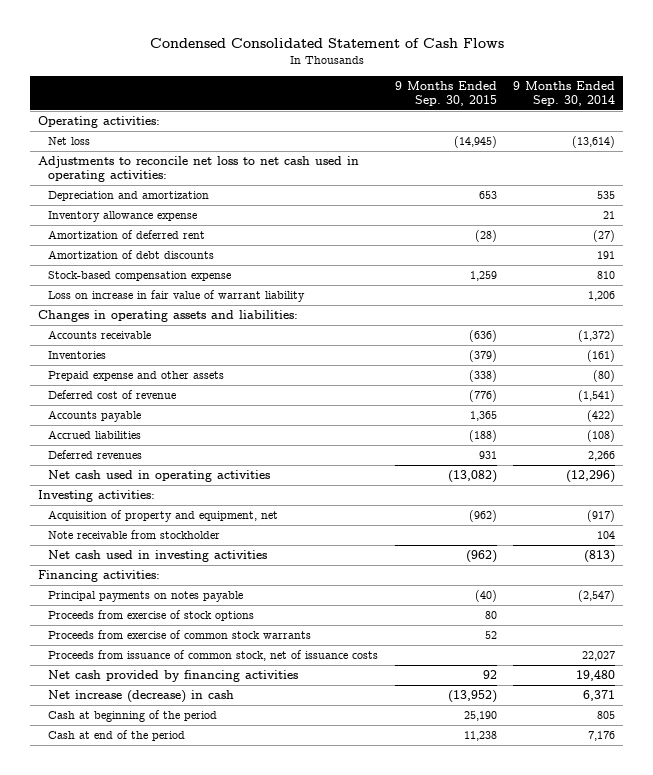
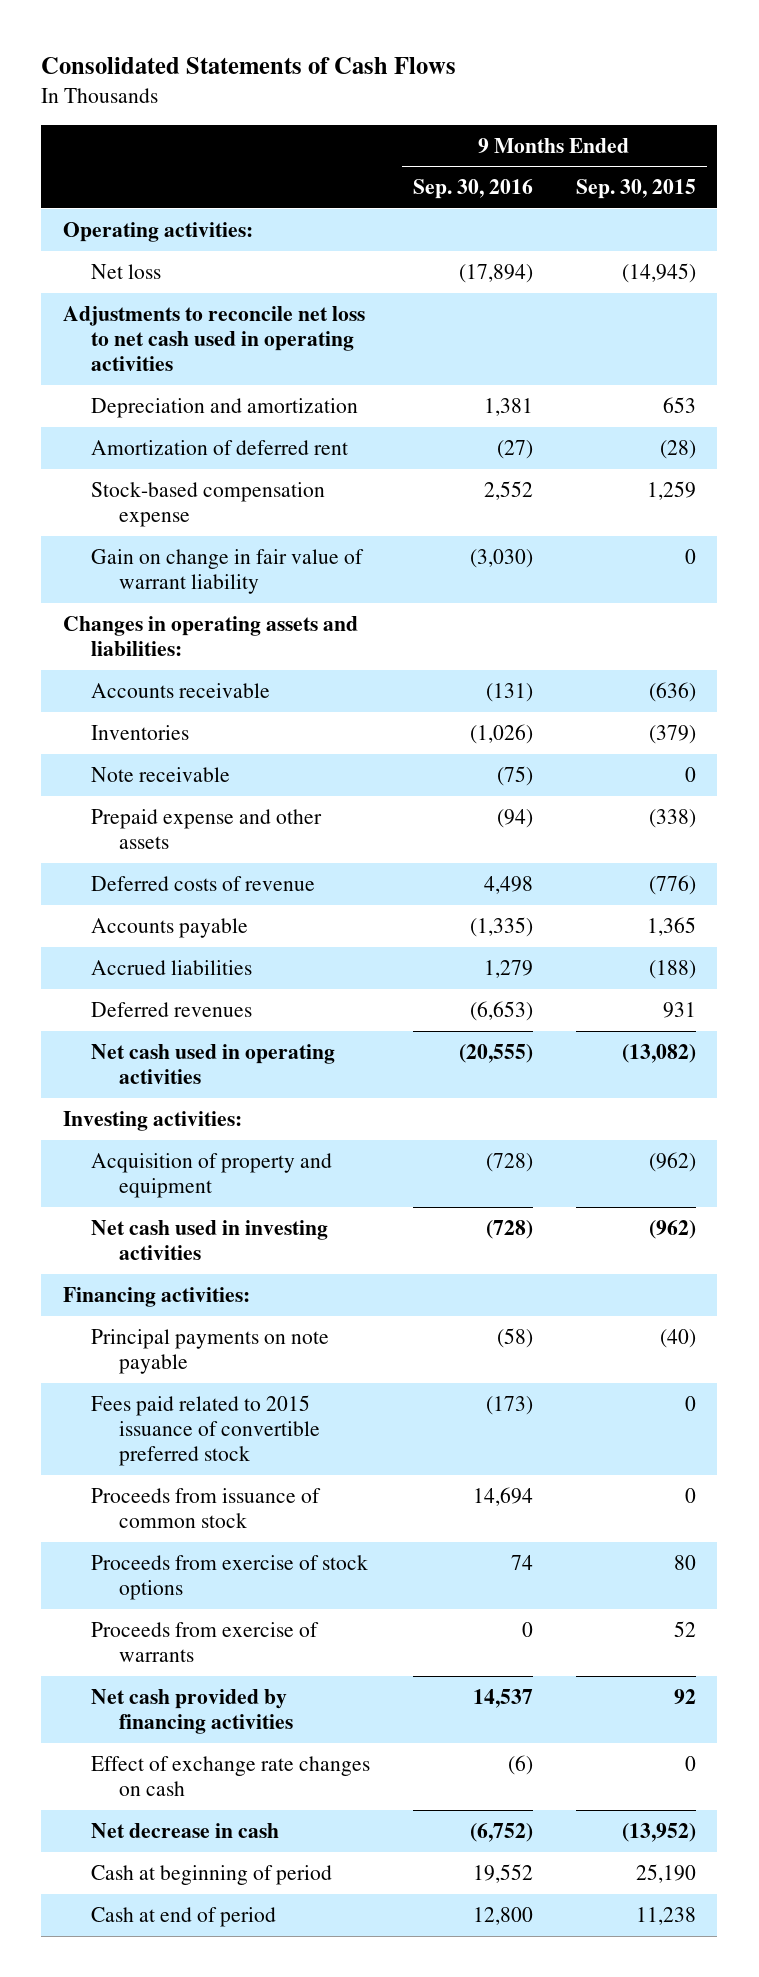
- Condensed Consolidated Statement of Cash Flows
+ Consolidated Statements of Cash Flows
- | 9 Months Ended Sep. 30, 2015 | 9 Months Ended Sep. 30, 2014
+ | 9 Months Ended Sep. 30, 2016 | 9 Months Ended Sep. 30, 2015
- Adjustments to reconcile net loss to net cash used in operating activities:
+ Adjustments to reconcile net loss to net cash used in operating activities
- Inventory allowance expense | | 21
- Amortization of debt discounts | | 191
- Loss on increase in fair value of warrant liability | | 1,206
+ Gain on change in fair value of warrant liability | (3,030) | 0
+ Note receivable | (75) | 0
- Deferred cost of revenue | (776) | (1,541)
+ Deferred costs of revenue | 4,498 | (776)
- Acquisition of property and equipment, net | (962) | (917)
- Note receivable from stockholder | | 104
+ Acquisition of property and equipment | (728) | (962)
- Principal payments on notes payable | (40) | (2,547)
+ Principal payments on note payable | (58) | (40)
+ Fees paid related to 2015 issuance of convertible preferred stock | (173) | 0
+ Proceeds from issuance of common stock | 14,694 | 0
- Proceeds from exercise of common stock warrants | 52 |
- Proceeds from issuance of common stock, net of issuance costs | | 22,027
+ Proceeds from exercise of warrants | 0 | 52
- Net increase (decrease) in cash | (13,952) | 6,371
- Cash at beginning of the period | 25,190 | 805
- Cash at end of the period | 11,238 | 7,176
+ Effect of exchange rate changes on cash | (6) | 0
+ Net decrease in cash | (6,752) | (13,952)
+ Cash at beginning of period | 19,552 | 25,190
+ Cash at end of period | 12,800 | 11,238

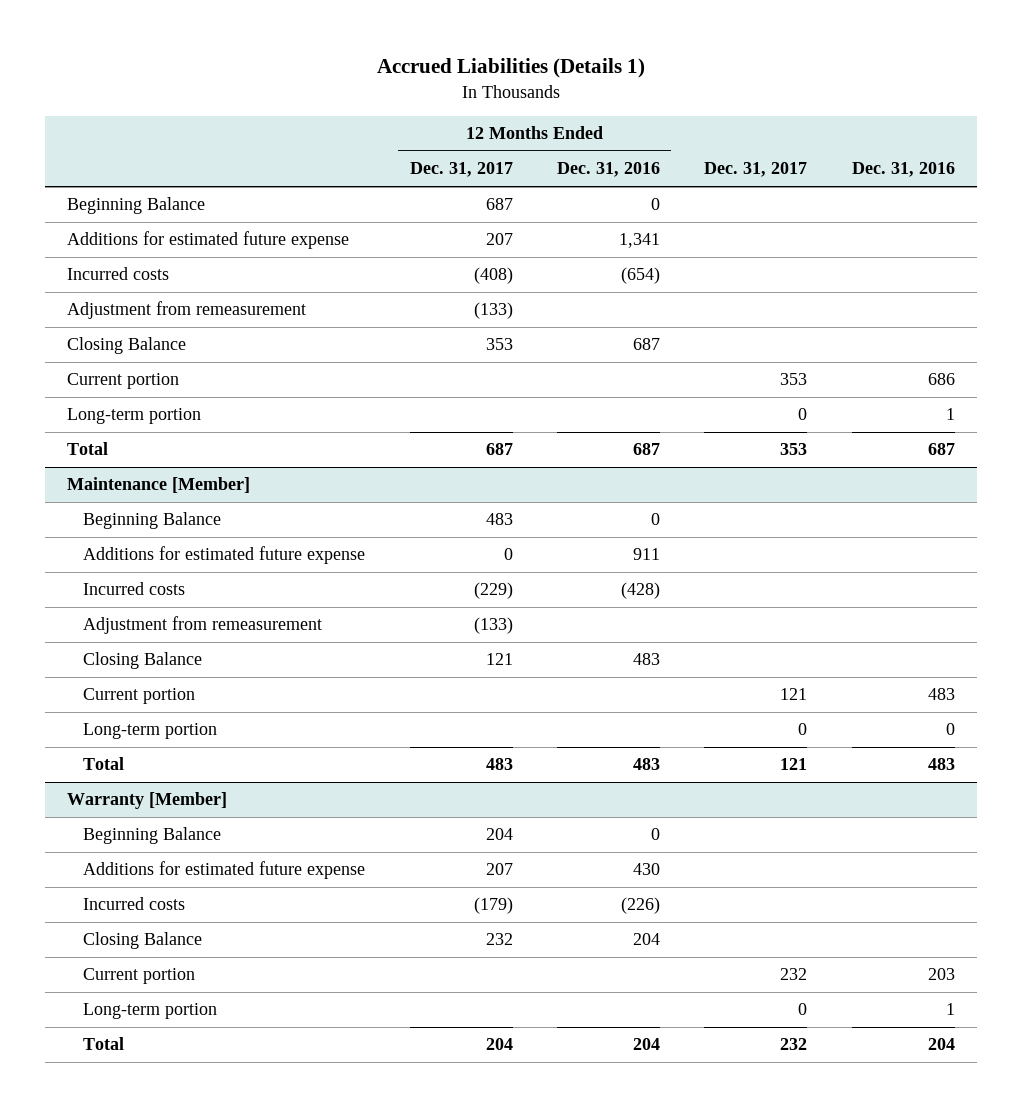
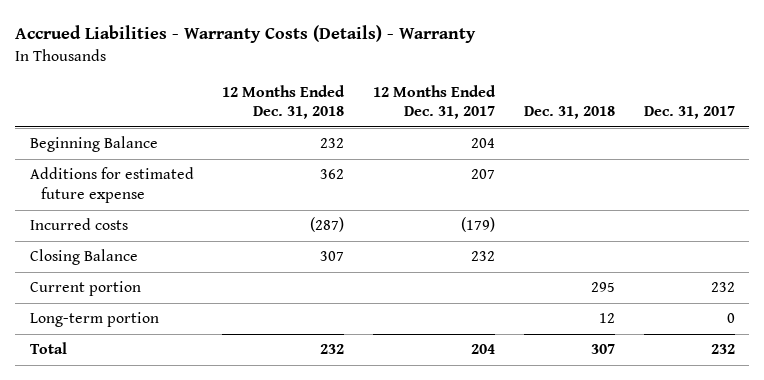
- Accrued Liabilities (Details 1)
+ Accrued Liabilities - Warranty Costs (Details) - Warranty
- | 12 Months Ended Dec. 31, 2017 | 12 Months Ended Dec. 31, 2016 | Dec. 31, 2017 | Dec. 31, 2016
+ | 12 Months Ended Dec. 31, 2018 | 12 Months Ended Dec. 31, 2017 | Dec. 31, 2018 | Dec. 31, 2017
- Beginning Balance | 687 | 0 | |
- Additions for estimated future expense | 207 | 1,341 | |
- Incurred costs | (408) | (654) | |
- Adjustment from remeasurement | (133) | | |
- Closing Balance | 353 | 687 | |
- Current portion | | | 353 | 686
- Long-term portion | | | 0 | 1
- Total | 687 | 687 | 353 | 687
- Maintenance [Member]
- Beginning Balance | 483 | 0 | |
- Additions for estimated future expense | 0 | 911 | |
- Incurred costs | (229) | (428) | |
- Adjustment from remeasurement | (133) | | |
- Closing Balance | 121 | 483 | |
- Current portion | | | 121 | 483
- Long-term portion | | | 0 | 0
- Total | 483 | 483 | 121 | 483
- Warranty [Member]

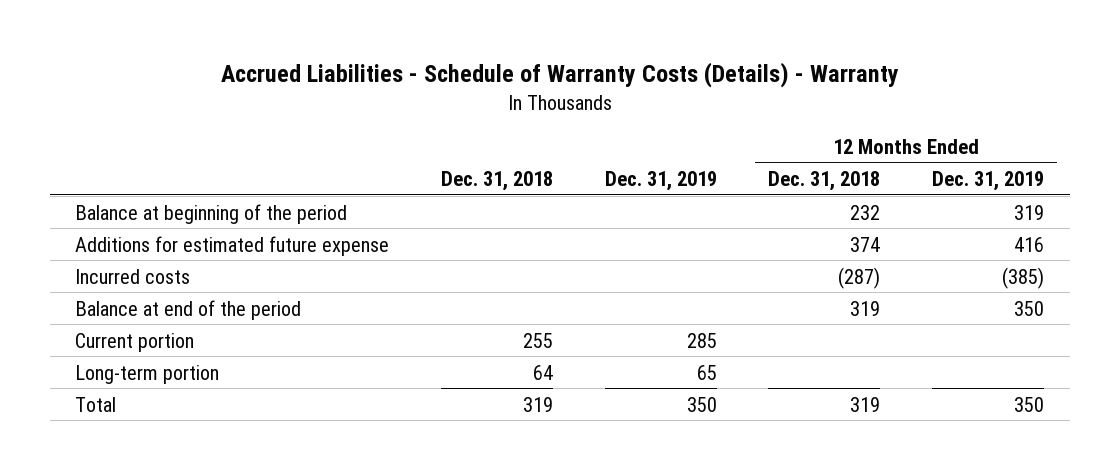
- Accrued Liabilities - Warranty Costs (Details) - Warranty
+ Accrued Liabilities - Schedule of Warranty Costs (Details) - Warranty
- | 12 Months Ended Dec. 31, 2018 | 12 Months Ended Dec. 31, 2017 | Dec. 31, 2018 | Dec. 31, 2017
+ | Dec. 31, 2018 | Dec. 31, 2019 | 12 Months Ended Dec. 31, 2018 | 12 Months Ended Dec. 31, 2019
- Beginning Balance | 232 | 204 | |
- Additions for estimated future expense | 362 | 207 | |
+ Balance at beginning of the period | | | 232 | 319
+ Additions for estimated future expense | | | 374 | 416
- Closing Balance | 307 | 232 | |
- Current portion | | | 295 | 232
- Long-term portion | | | 12 | 0
- Total | 232 | 204 | 307 | 232
+ Balance at end of the period | | | 319 | 350
+ Current portion | 255 | 285 | |
+ Long-term portion | 64 | 65 | |
+ Total | 319 | 350 | 319 | 350

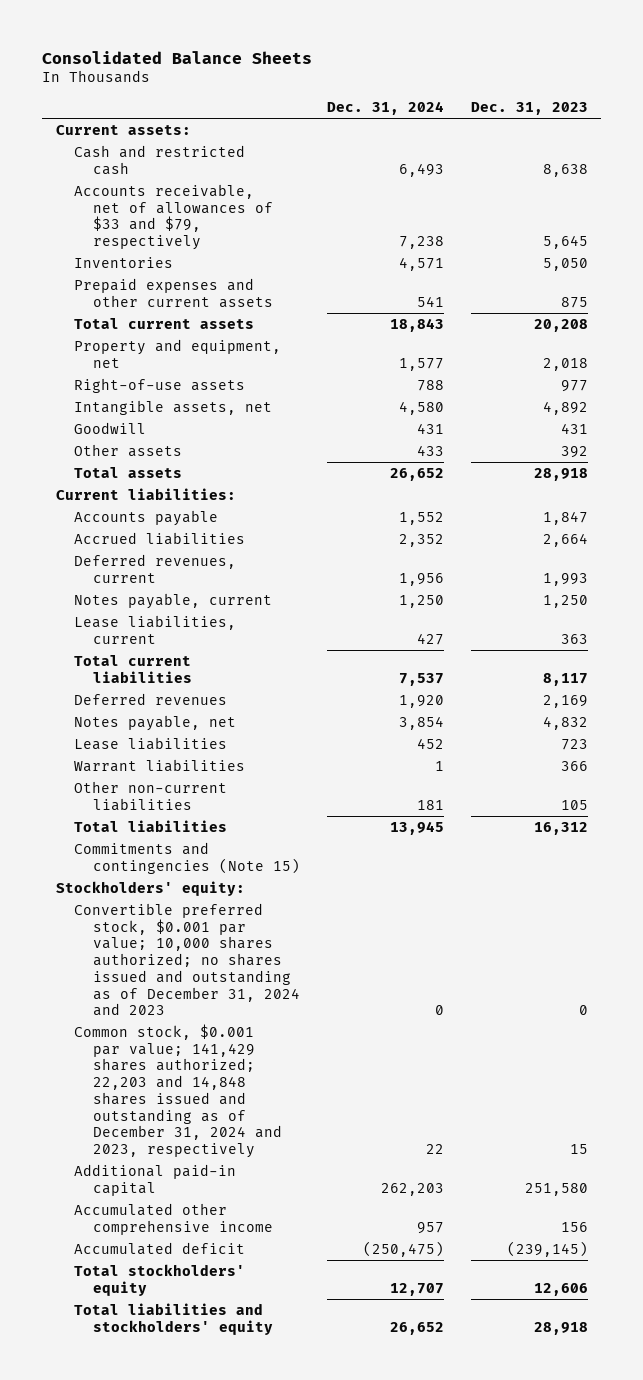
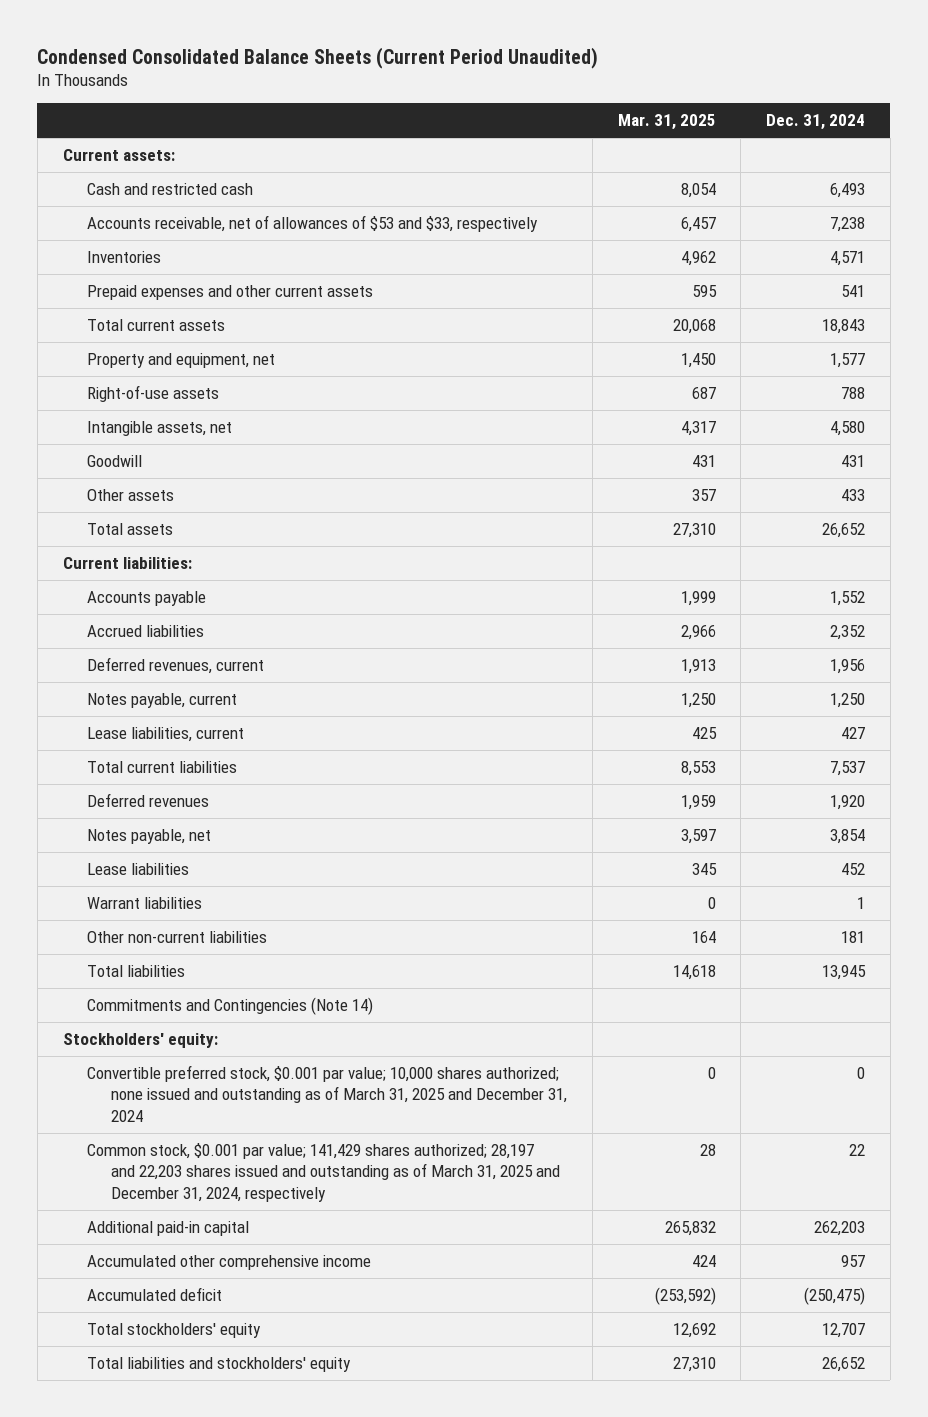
- Consolidated Balance Sheets
+ Condensed Consolidated Balance Sheets (Current Period Unaudited)
- | Dec. 31, 2024 | Dec. 31, 2023
+ | Mar. 31, 2025 | Dec. 31, 2024
- Accounts receivable, net of allowances of $33 and $79, respectively | 7,238 | 5,645
+ Accounts receivable, net of allowances of $53 and $33, respectively | 6,457 | 7,238
- Commitments and contingencies (Note 15)
+ Commitments and Contingencies (Note 14)
- Convertible preferred stock, $0.001 par value; 10,000 shares authorized; no shares issued and outstanding as of December 31, 2024 and 2023 | 0 | 0
- Common stock, $0.001 par value; 141,429 shares authorized; 22,203 and 14,848 shares issued and outstanding as of December 31, 2024 and 2023, respectively | 22 | 15
+ Convertible preferred stock, $0.001 par value; 10,000 shares authorized; none issued and outstanding as of March 31, 2025 and December 31, 2024 | 0 | 0
+ Common stock, $0.001 par value; 141,429 shares authorized; 28,197 and 22,203 shares issued and outstanding as of March 31, 2025 and December 31, 2024, respectively | 28 | 22

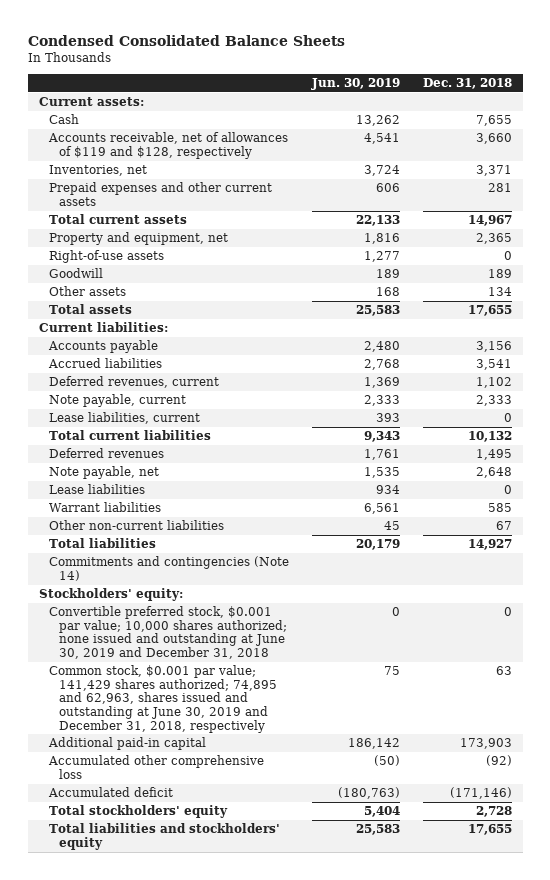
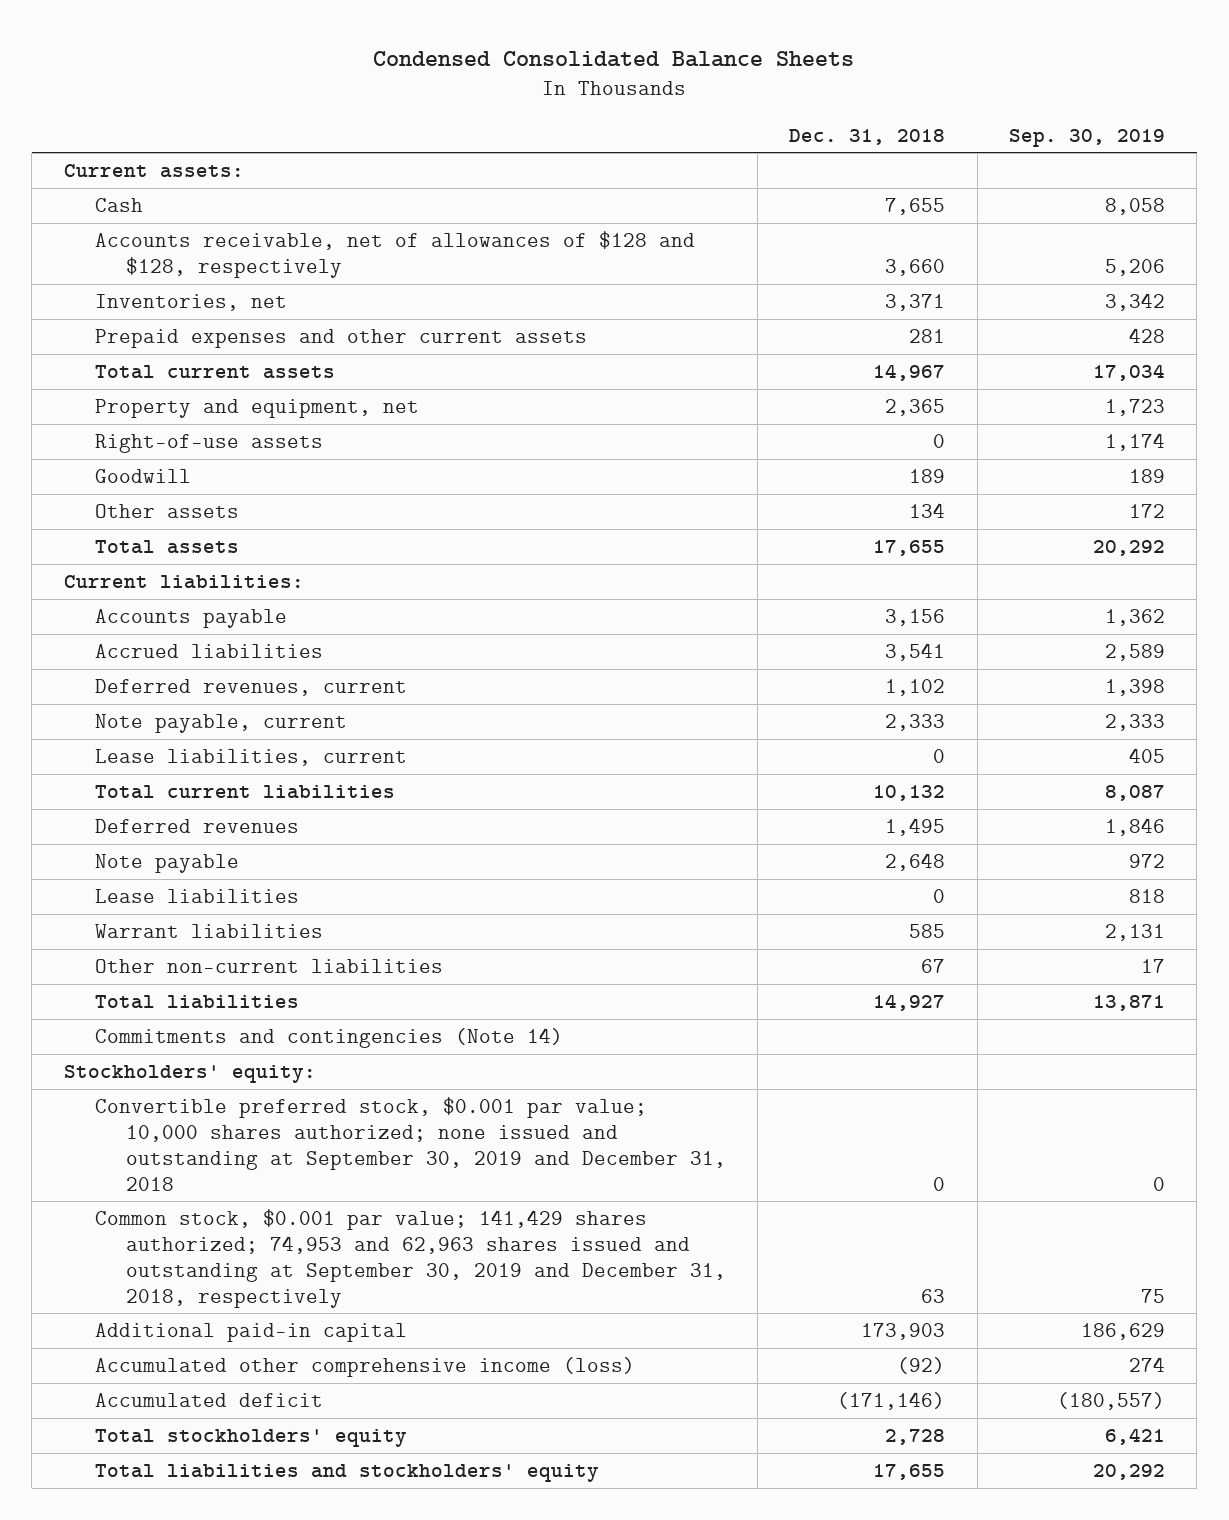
- | Jun. 30, 2019 | Dec. 31, 2018
+ | Dec. 31, 2018 | Sep. 30, 2019
- Accounts receivable, net of allowances of $119 and $128, respectively | 4,541 | 3,660
+ Accounts receivable, net of allowances of $128 and $128, respectively | 3,660 | 5,206
- Note payable, net | 1,535 | 2,648
+ Note payable | 2,648 | 972
- Convertible preferred stock, $0.001 par value; 10,000 shares authorized; none issued and outstanding at June 30, 2019 and December 31, 2018 | 0 | 0
- Common stock, $0.001 par value; 141,429 shares authorized; 74,895 and 62,963, shares issued and outstanding at June 30, 2019 and December 31, 2018, respectively | 75 | 63
+ Convertible preferred stock, $0.001 par value; 10,000 shares authorized; none issued and outstanding at September 30, 2019 and December 31, 2018 | 0 | 0
+ Common stock, $0.001 par value; 141,429 shares authorized; 74,953 and 62,963 shares issued and outstanding at September 30, 2019 and December 31, 2018, respectively | 63 | 75
- Accumulated other comprehensive loss | (50) | (92)
+ Accumulated other comprehensive income (loss) | (92) | 274

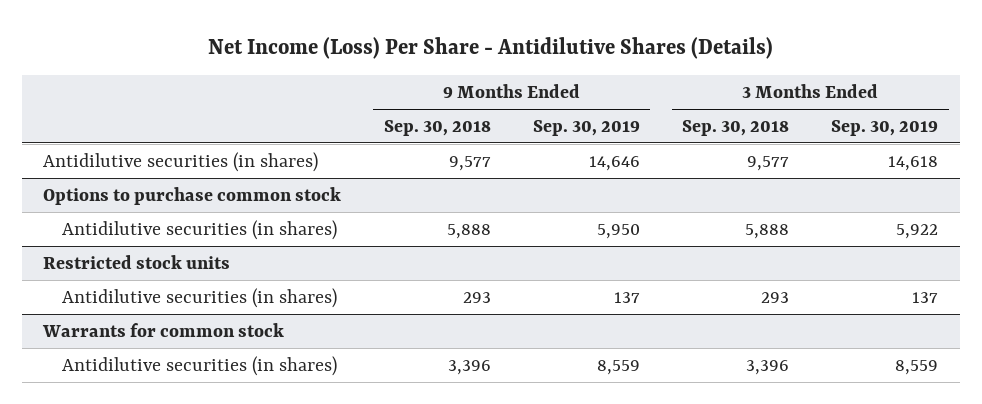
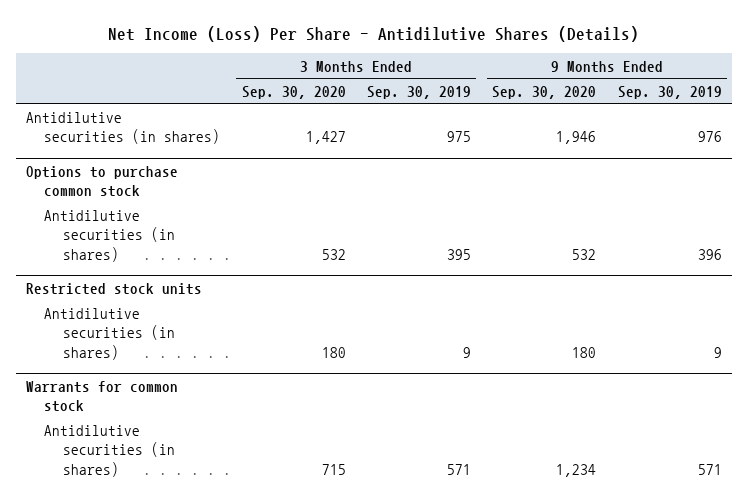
- | 9 Months Ended Sep. 30, 2018 | 9 Months Ended Sep. 30, 2019 | 3 Months Ended Sep. 30, 2018 | 3 Months Ended Sep. 30, 2019
+ | 3 Months Ended Sep. 30, 2020 | 3 Months Ended Sep. 30, 2019 | 9 Months Ended Sep. 30, 2020 | 9 Months Ended Sep. 30, 2019
- Antidilutive securities (in shares) | 9,577 | 14,646 | 9,577 | 14,618
+ Antidilutive securities (in shares) | 1,427 | 975 | 1,946 | 976
@ Options to purchase common stock
- Antidilutive securities (in shares) | 5,888 | 5,950 | 5,888 | 5,922
+ Antidilutive securities (in shares) | 532 | 395 | 532 | 396
@ Restricted stock units
- Antidilutive securities (in shares) | 293 | 137 | 293 | 137
+ Antidilutive securities (in shares) | 180 | 9 | 180 | 9
@ Warrants for common stock
- Antidilutive securities (in shares) | 3,396 | 8,559 | 3,396 | 8,559
+ Antidilutive securities (in shares) | 715 | 571 | 1,234 | 571

